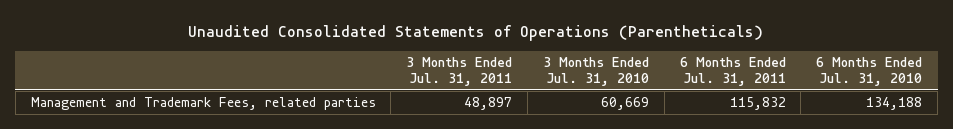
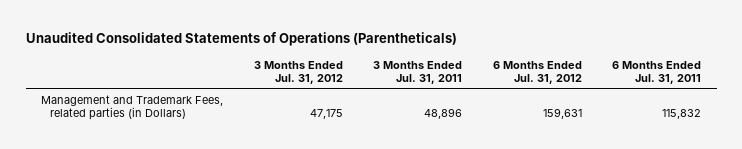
- | 3 Months Ended Jul. 31, 2011 | 3 Months Ended Jul. 31, 2010 | 6 Months Ended Jul. 31, 2011 | 6 Months Ended Jul. 31, 2010
+ | 3 Months Ended Jul. 31, 2012 | 3 Months Ended Jul. 31, 2011 | 6 Months Ended Jul. 31, 2012 | 6 Months Ended Jul. 31, 2011
- Management and Trademark Fees, related parties | 48,897 | 60,669 | 115,832 | 134,188
+ Management and Trademark Fees, related parties (in Dollars) | 47,175 | 48,896 | 159,631 | 115,832

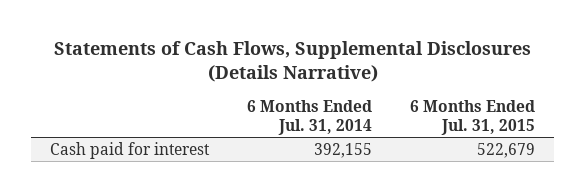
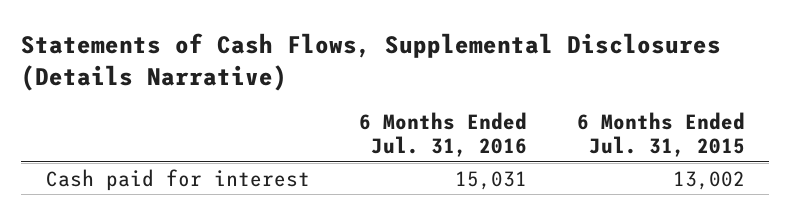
- | 6 Months Ended Jul. 31, 2014 | 6 Months Ended Jul. 31, 2015
+ | 6 Months Ended Jul. 31, 2016 | 6 Months Ended Jul. 31, 2015
- Cash paid for interest | 392,155 | 522,679
+ Cash paid for interest | 15,031 | 13,002

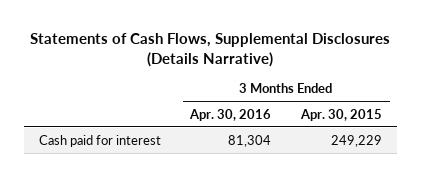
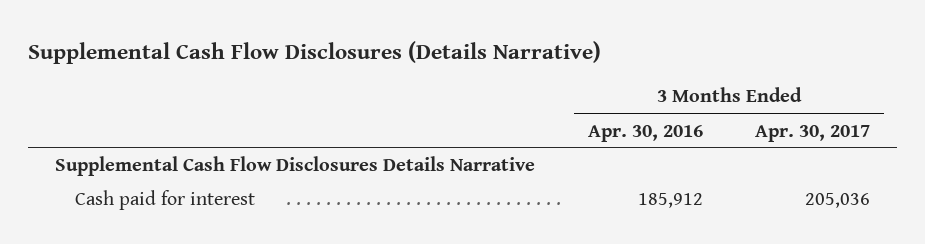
- Statements of Cash Flows, Supplemental Disclosures (Details Narrative)
+ Supplemental Cash Flow Disclosures (Details Narrative)
- | 3 Months Ended Apr. 30, 2016 | 3 Months Ended Apr. 30, 2015
+ | 3 Months Ended Apr. 30, 2016 | 3 Months Ended Apr. 30, 2017
- Cash paid for interest | 81,304 | 249,229
+ Supplemental Cash Flow Disclosures Details Narrative
+ Cash paid for interest | 185,912 | 205,036

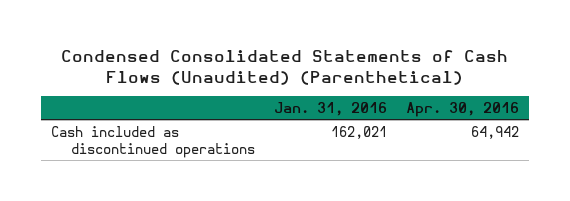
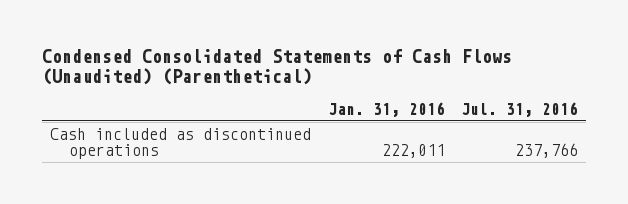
- | Jan. 31, 2016 | Apr. 30, 2016
+ | Jan. 31, 2016 | Jul. 31, 2016
- Cash included as discontinued operations | 162,021 | 64,942
+ Cash included as discontinued operations | 222,011 | 237,766

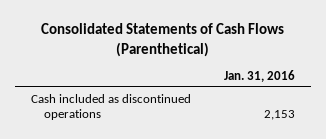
- Condensed Consolidated Statements of Cash Flows (Unaudited) (Parenthetical)
+ Consolidated Statements of Cash Flows (Parenthetical)
- | Jan. 31, 2016 | Jul. 31, 2016
+ | Jan. 31, 2016
- Cash included as discontinued operations | 222,011 | 237,766
+ Cash included as discontinued operations | 2,153

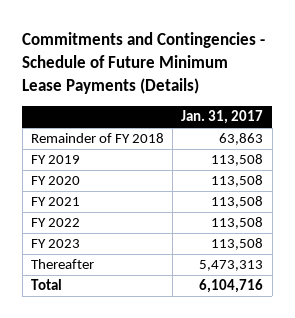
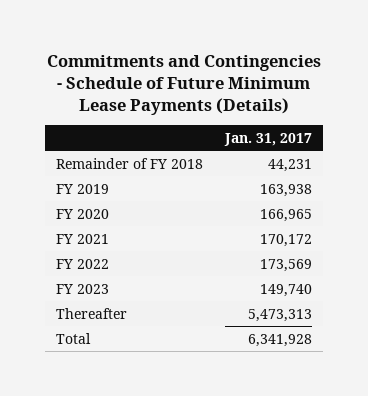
- Remainder of FY 2018 | 63,863
- FY 2019 | 113,508
- FY 2020 | 113,508
- FY 2021 | 113,508
- FY 2022 | 113,508
- FY 2023 | 113,508
+ Remainder of FY 2018 | 44,231
+ FY 2019 | 163,938
+ FY 2020 | 166,965
+ FY 2021 | 170,172
+ FY 2022 | 173,569
+ FY 2023 | 149,740
- Total | 6,104,716
+ Total | 6,341,928

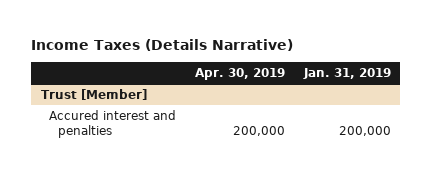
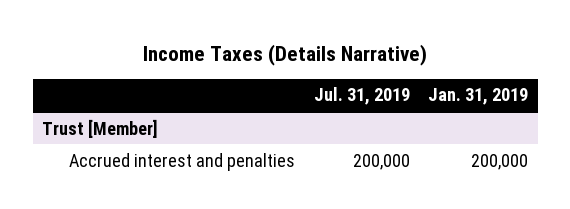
- | Apr. 30, 2019 | Jan. 31, 2019
+ | Jul. 31, 2019 | Jan. 31, 2019
@ Trust [Member]
- Accured interest and penalties | 200,000 | 200,000
+ Accrued interest and penalties | 200,000 | 200,000

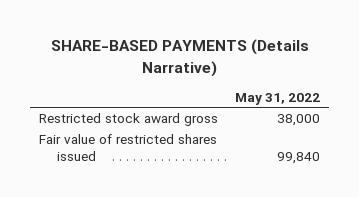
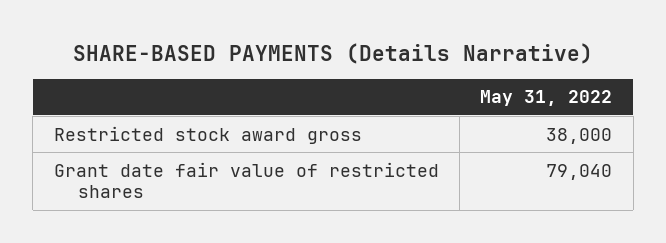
- Fair value of restricted shares issued | 99,840
+ Grant date fair value of restricted shares | 79,040

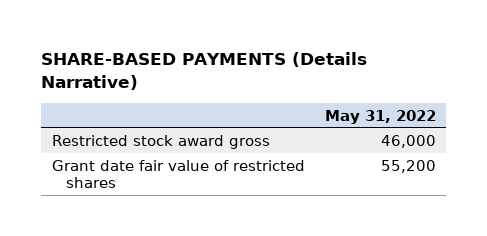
- Restricted stock award gross | 38,000
- Grant date fair value of restricted shares | 79,040
+ Restricted stock award gross | 46,000
+ Grant date fair value of restricted shares | 55,200

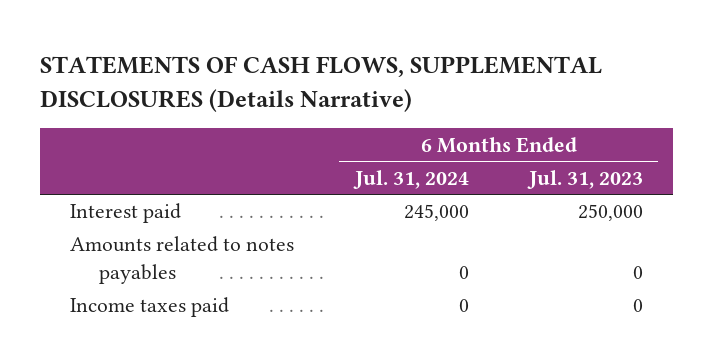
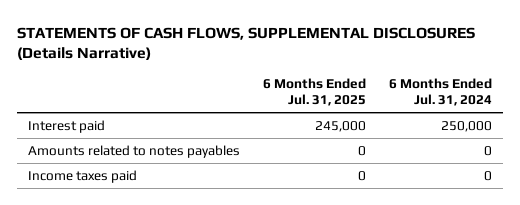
- | 6 Months Ended Jul. 31, 2024 | 6 Months Ended Jul. 31, 2023
+ | 6 Months Ended Jul. 31, 2025 | 6 Months Ended Jul. 31, 2024
- Interest paid | 245,000 | 250,000
+ Interest paid | 245,000 | 250,000

